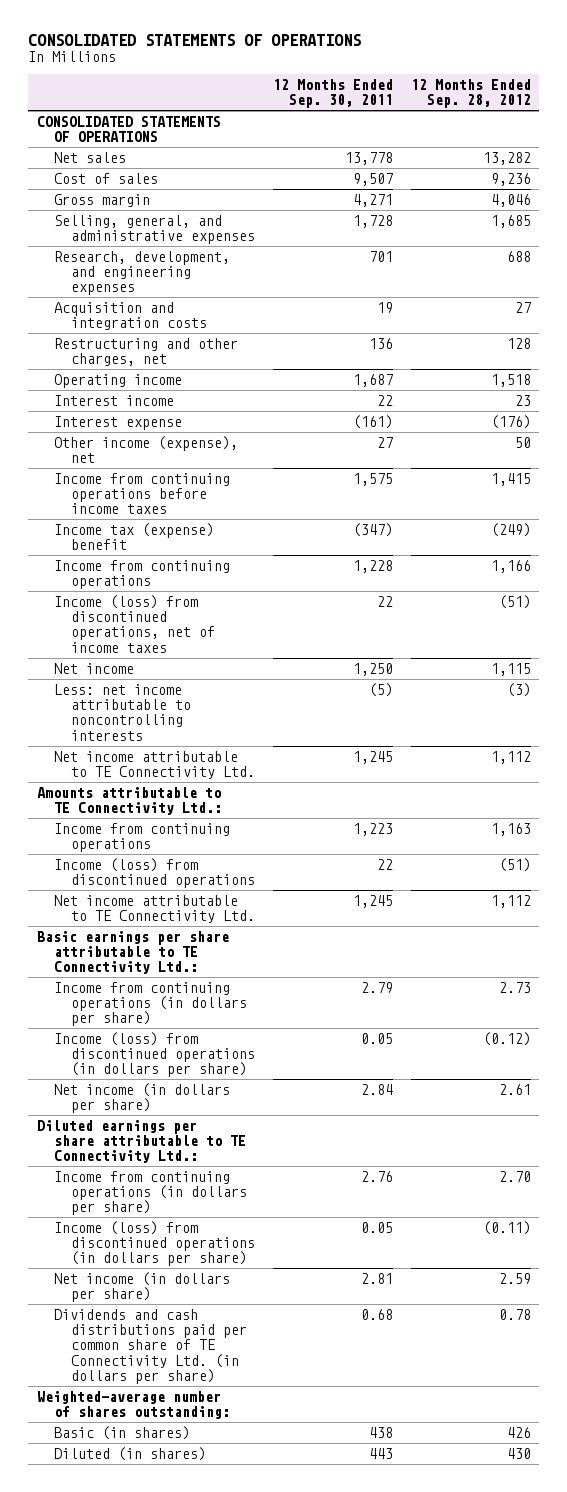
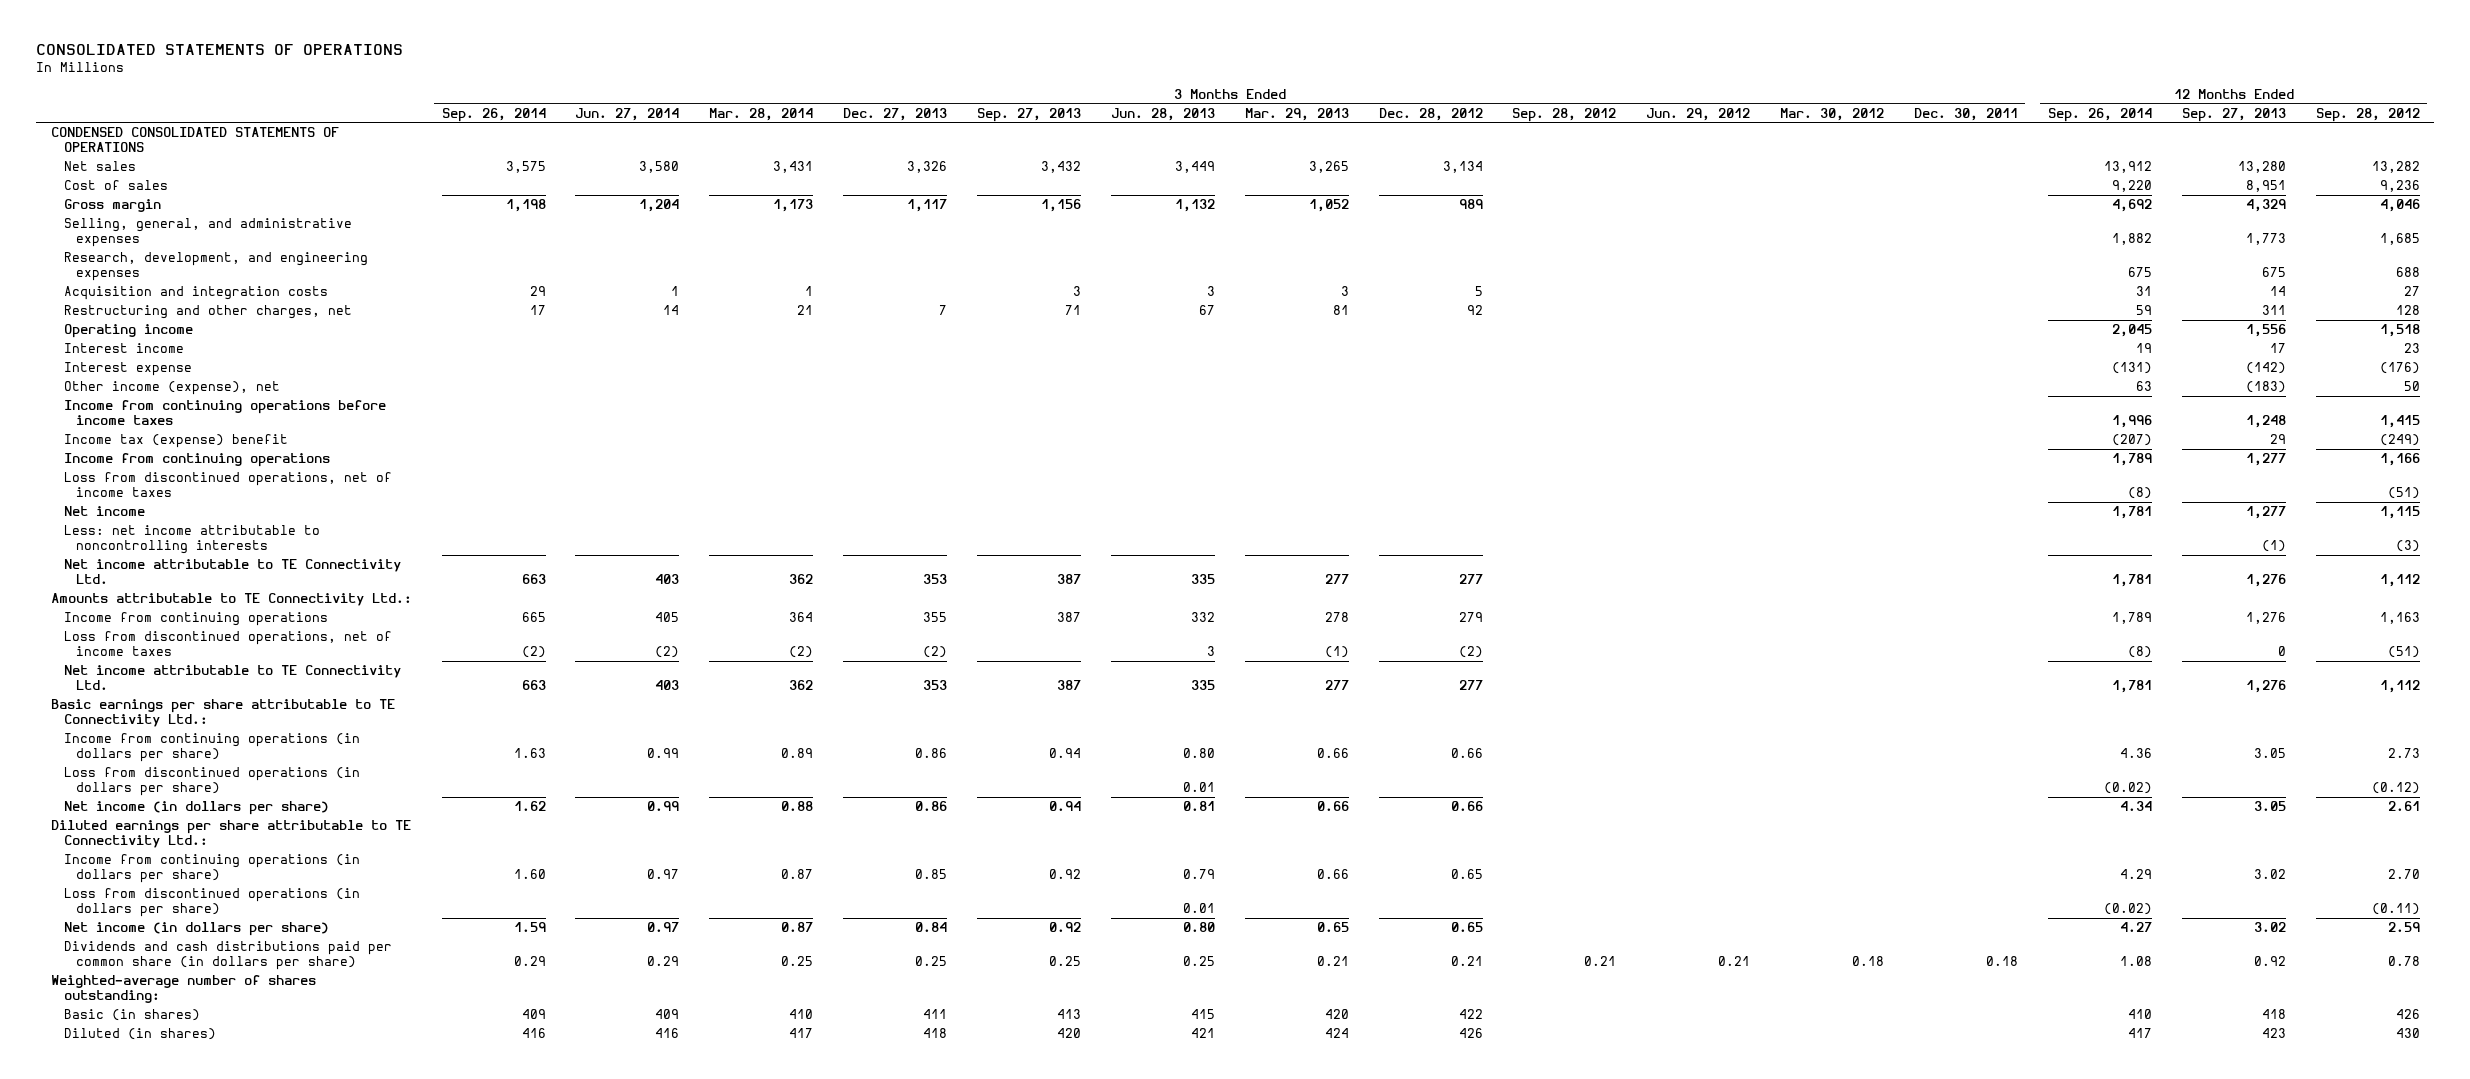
- | 12 Months Ended Sep. 30, 2011 | 12 Months Ended Sep. 28, 2012
+ | 3 Months Ended Sep. 26, 2014 | 3 Months Ended Jun. 27, 2014 | 3 Months Ended Mar. 28, 2014 | 3 Months Ended Dec. 27, 2013 | 3 Months Ended Sep. 27, 2013 | 3 Months Ended Jun. 28, 2013 | 3 Months Ended Mar. 29, 2013 | 3 Months Ended Dec. 28, 2012 | 3 Months Ended Sep. 28, 2012 | 3 Months Ended Jun. 29, 2012 | 3 Months Ended Mar. 30, 2012 | 3 Months Ended Dec. 30, 2011 | 12 Months Ended Sep. 26, 2014 | 12 Months Ended Sep. 27, 2013 | 12 Months Ended Sep. 28, 2012
- CONSOLIDATED STATEMENTS OF OPERATIONS
+ CONDENSED CONSOLIDATED STATEMENTS OF OPERATIONS
- Income (loss) from discontinued operations, net of income taxes | 22 | (51)
+ Loss from discontinued operations, net of income taxes | | | | | | | | | | | | | (8) | | (51)
- Income (loss) from discontinued operations | 22 | (51)
+ Loss from discontinued operations, net of income taxes | (2) | (2) | (2) | (2) | | 3 | (1) | (2) | | | | | (8) | 0 | (51)
- Income (loss) from discontinued operations (in dollars per share) | 0.05 | (0.12)
+ Loss from discontinued operations (in dollars per share) | | | | | | 0.01 | | | | | | | (0.02) | | (0.12)
- Income (loss) from discontinued operations (in dollars per share) | 0.05 | (0.11)
+ Loss from discontinued operations (in dollars per share) | | | | | | 0.01 | | | | | | | (0.02) | | (0.11)
- Dividends and cash distributions paid per common share of TE Connectivity Ltd. (in dollars per share) | 0.68 | 0.78
+ Dividends and cash distributions paid per common share (in dollars per share) | 0.29 | 0.29 | 0.25 | 0.25 | 0.25 | 0.25 | 0.21 | 0.21 | 0.21 | 0.21 | 0.18 | 0.18 | 1.08 | 0.92 | 0.78

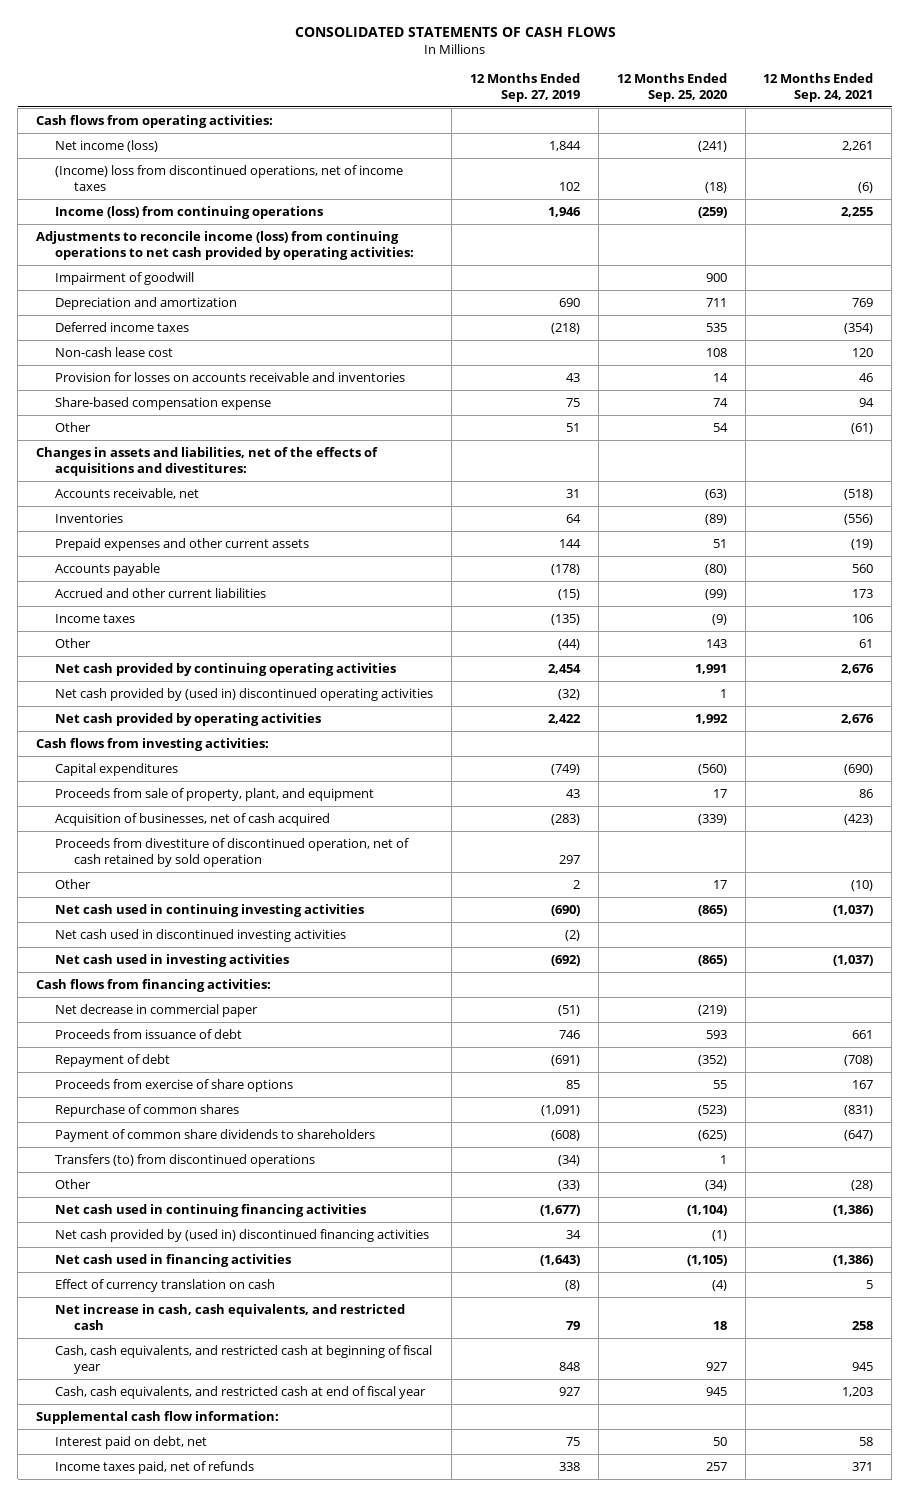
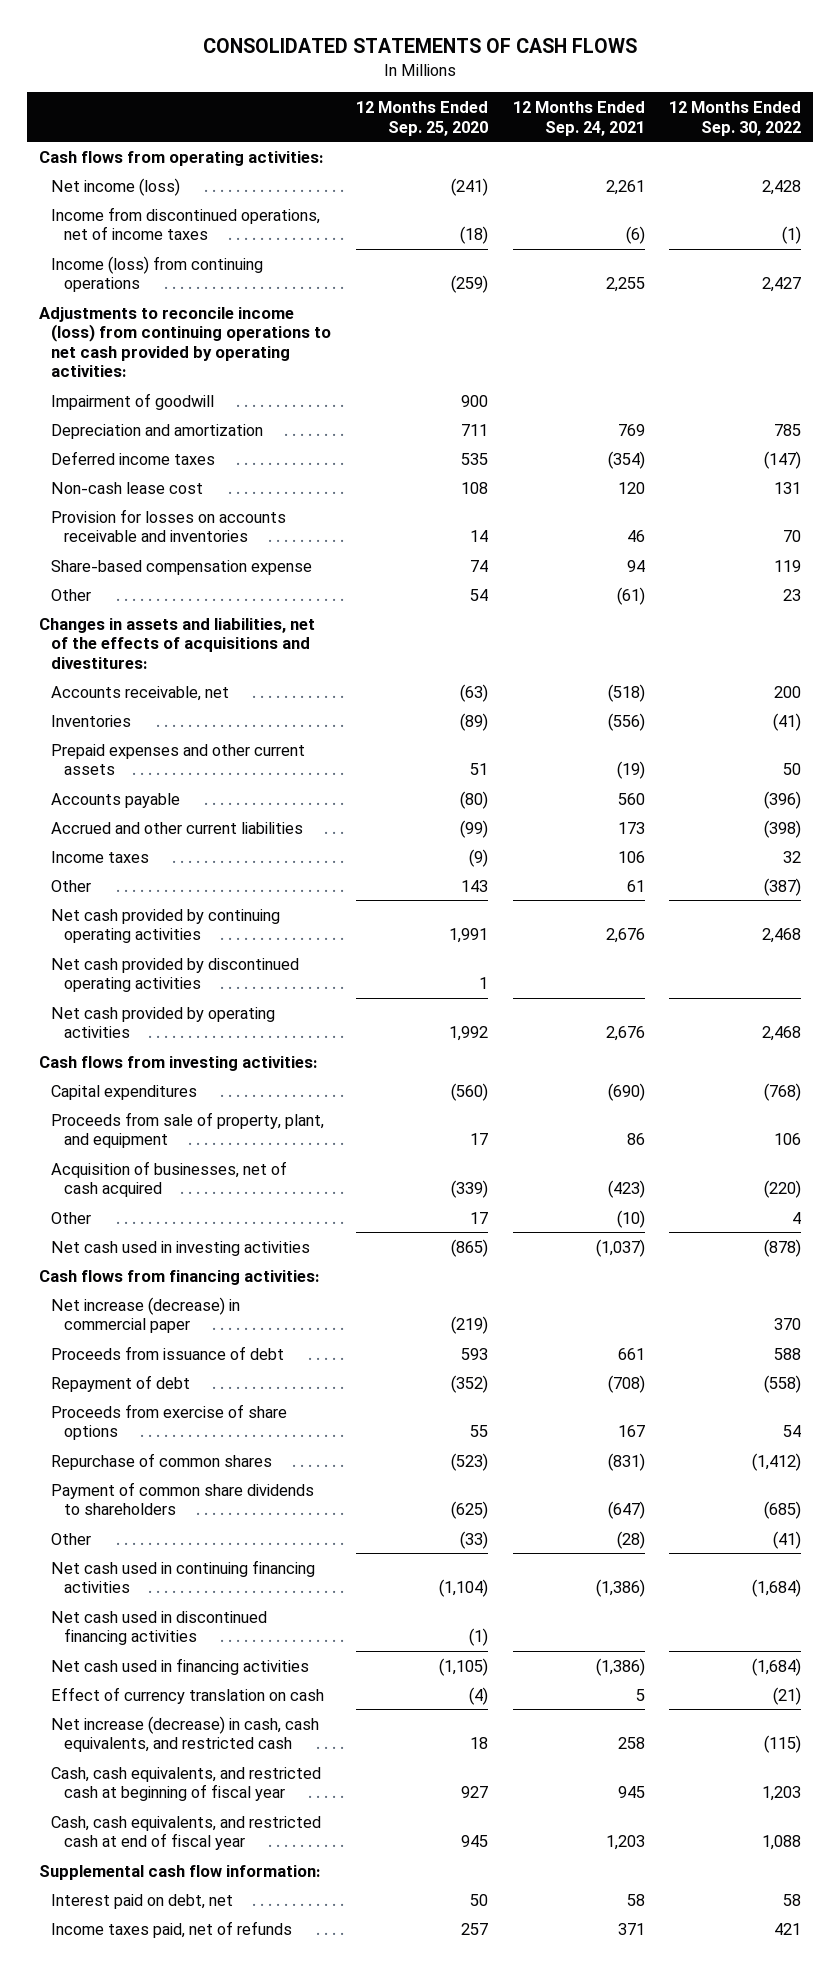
- | 12 Months Ended Sep. 27, 2019 | 12 Months Ended Sep. 25, 2020 | 12 Months Ended Sep. 24, 2021
+ | 12 Months Ended Sep. 25, 2020 | 12 Months Ended Sep. 24, 2021 | 12 Months Ended Sep. 30, 2022
- (Income) loss from discontinued operations, net of income taxes | 102 | (18) | (6)
+ Income from discontinued operations, net of income taxes | (18) | (6) | (1)
- Net cash provided by (used in) discontinued operating activities | (32) | 1 |
+ Net cash provided by discontinued operating activities | 1 | |
- Proceeds from divestiture of discontinued operation, net of cash retained by sold operation | 297 | |
- Net cash used in continuing investing activities | (690) | (865) | (1,037)
- Net cash used in discontinued investing activities | (2) | |
- Net decrease in commercial paper | (51) | (219) |
+ Net increase (decrease) in commercial paper | (219) | | 370
- Transfers (to) from discontinued operations | (34) | 1 |
- Other | (33) | (34) | (28)
+ Other | (33) | (28) | (41)
- Net cash provided by (used in) discontinued financing activities | 34 | (1) |
+ Net cash used in discontinued financing activities | (1) | |
- Net increase in cash, cash equivalents, and restricted cash | 79 | 18 | 258
+ Net increase (decrease) in cash, cash equivalents, and restricted cash | 18 | 258 | (115)

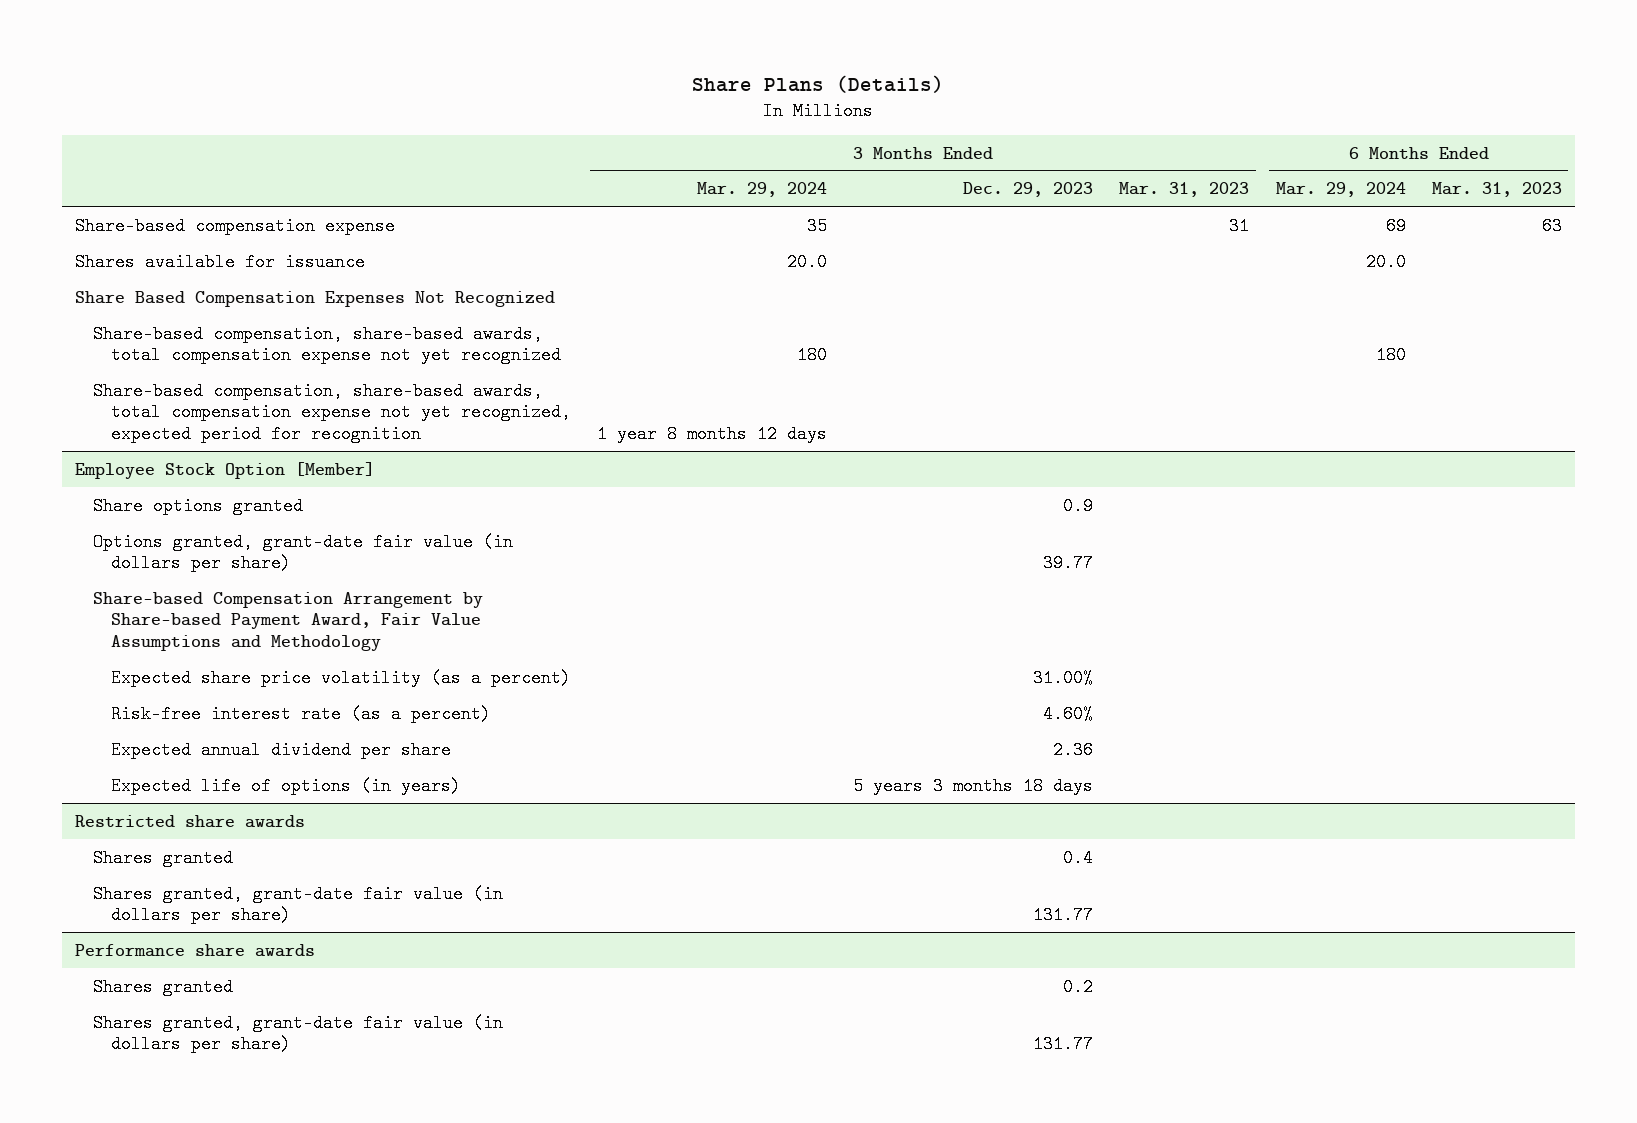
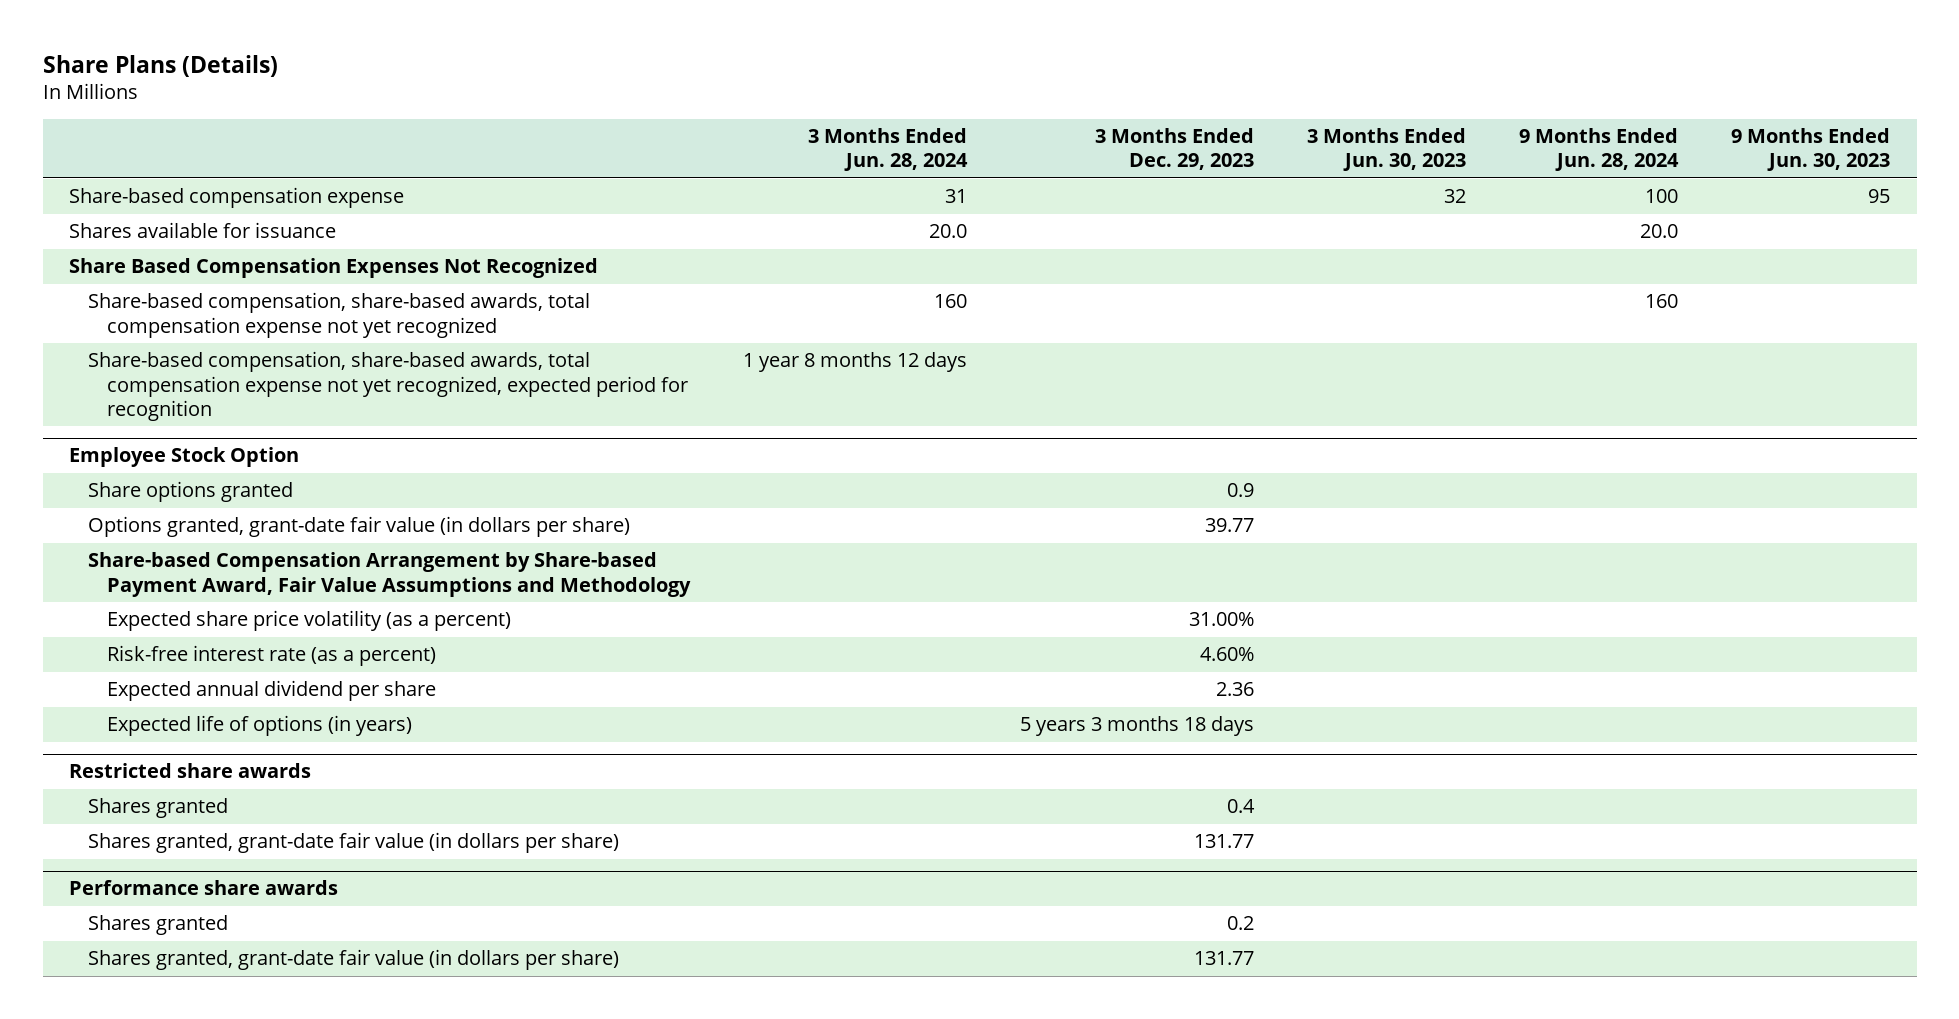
- | 3 Months Ended Mar. 29, 2024 | 3 Months Ended Dec. 29, 2023 | 3 Months Ended Mar. 31, 2023 | 6 Months Ended Mar. 29, 2024 | 6 Months Ended Mar. 31, 2023
+ | 3 Months Ended Jun. 28, 2024 | 3 Months Ended Dec. 29, 2023 | 3 Months Ended Jun. 30, 2023 | 9 Months Ended Jun. 28, 2024 | 9 Months Ended Jun. 30, 2023
- Employee Stock Option [Member]
+ Employee Stock Option

